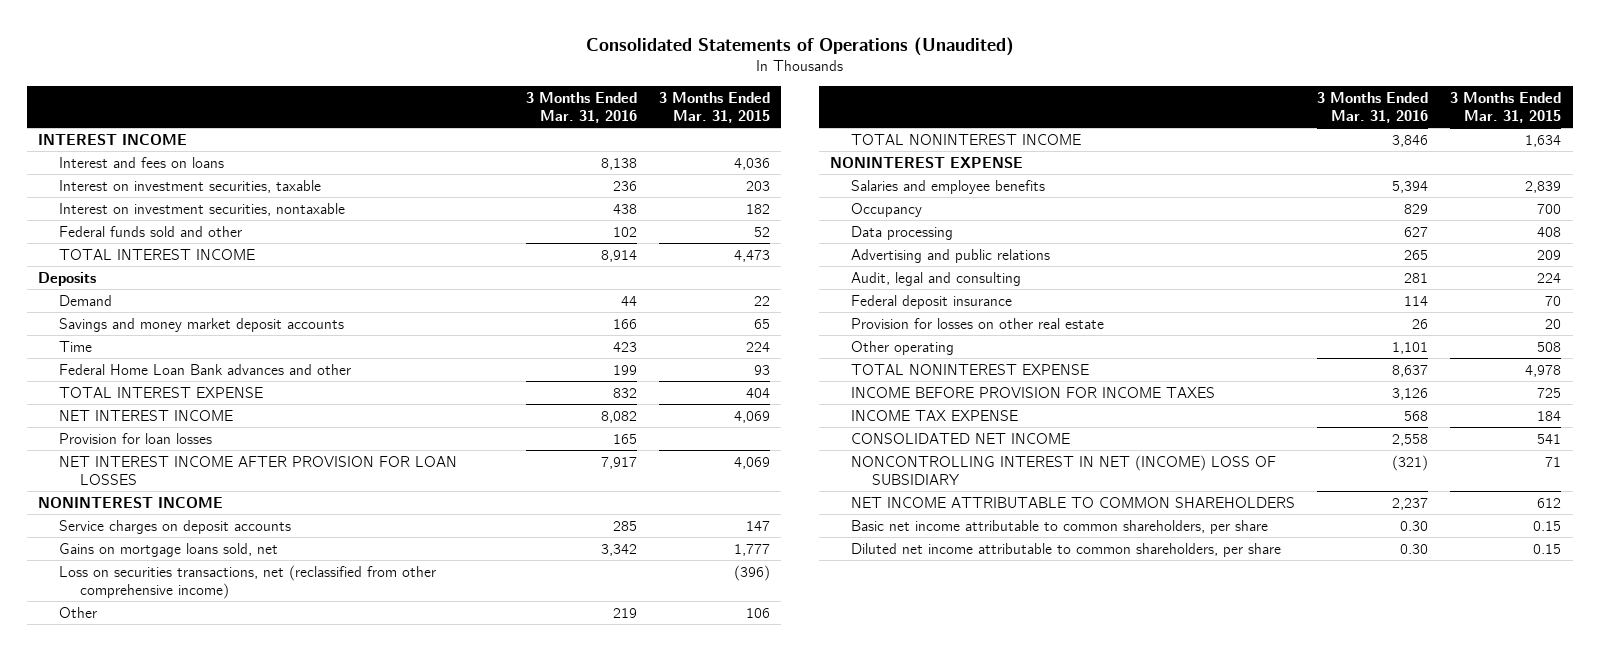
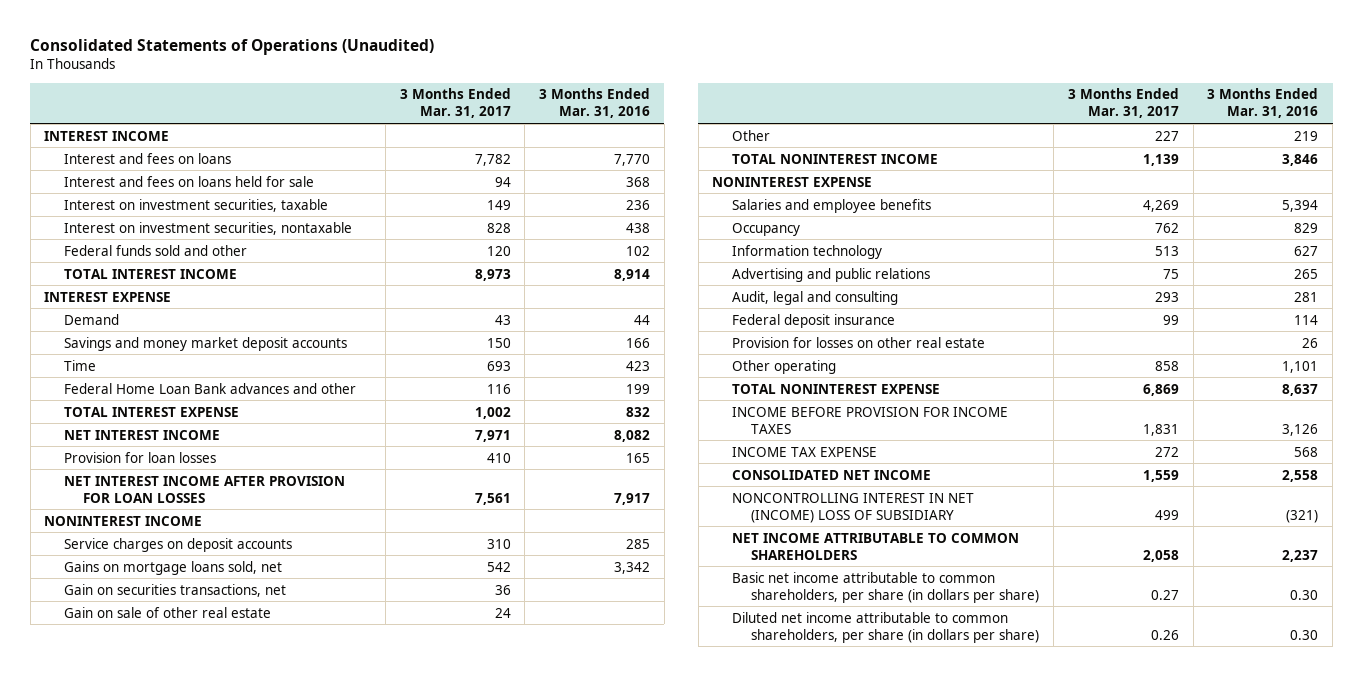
- | 3 Months Ended Mar. 31, 2016 | 3 Months Ended Mar. 31, 2015
+ | 3 Months Ended Mar. 31, 2017 | 3 Months Ended Mar. 31, 2016
- Interest and fees on loans | 8,138 | 4,036
+ Interest and fees on loans | 7,782 | 7,770
+ Interest and fees on loans held for sale | 94 | 368
- Deposits
+ INTEREST EXPENSE
- Loss on securities transactions, net (reclassified from other comprehensive income) | | (396)
+ Gain on securities transactions, net | 36 |
+ Gain on sale of other real estate | 24 |
- Data processing | 627 | 408
+ Information technology | 513 | 627
- Basic net income attributable to common shareholders, per share | 0.30 | 0.15
- Diluted net income attributable to common shareholders, per share | 0.30 | 0.15
+ Basic net income attributable to common shareholders, per share (in dollars per share) | 0.27 | 0.30
+ Diluted net income attributable to common shareholders, per share (in dollars per share) | 0.26 | 0.30

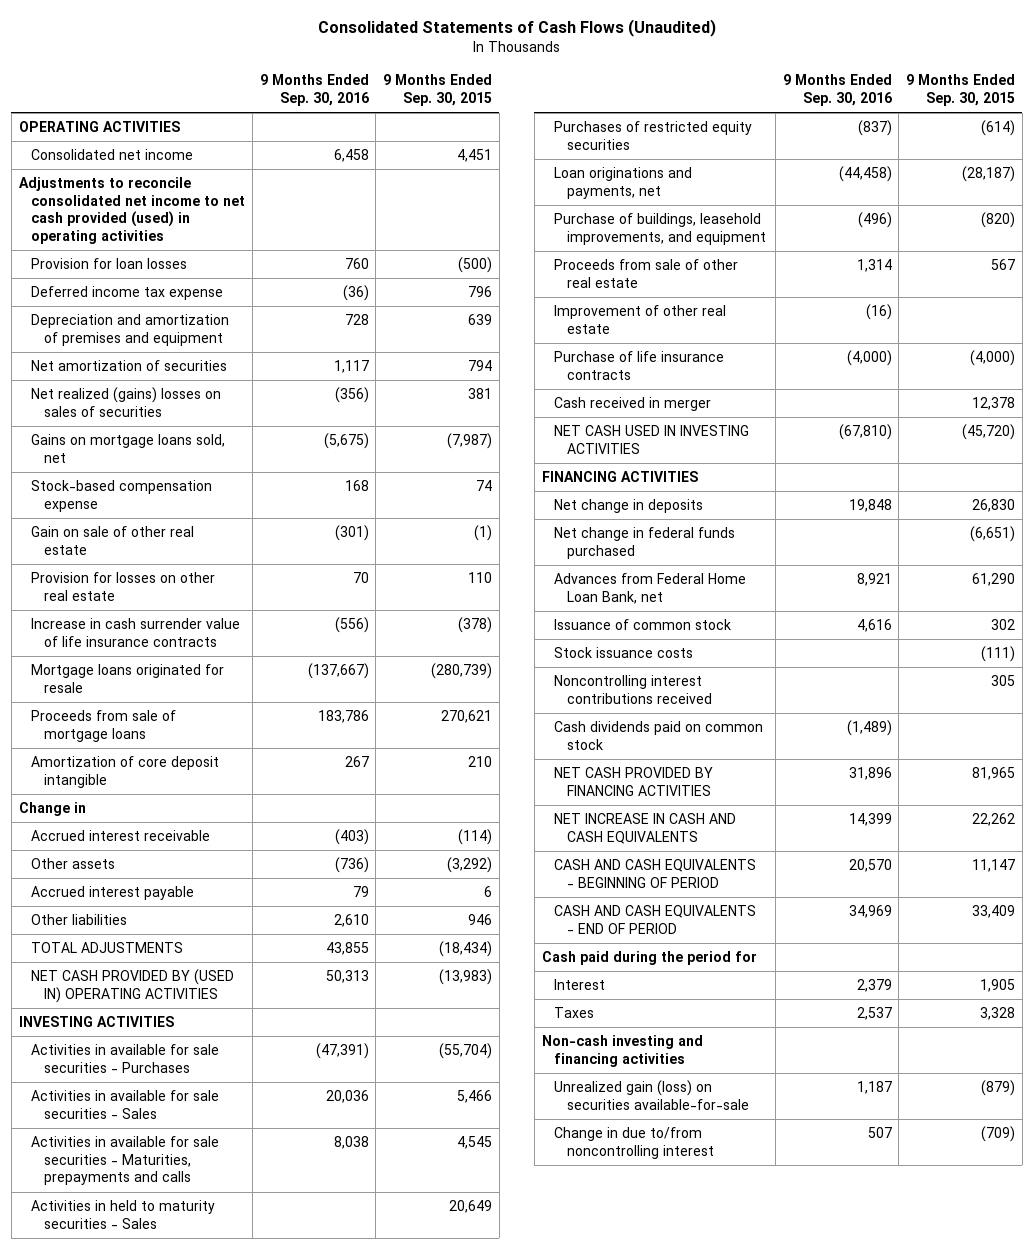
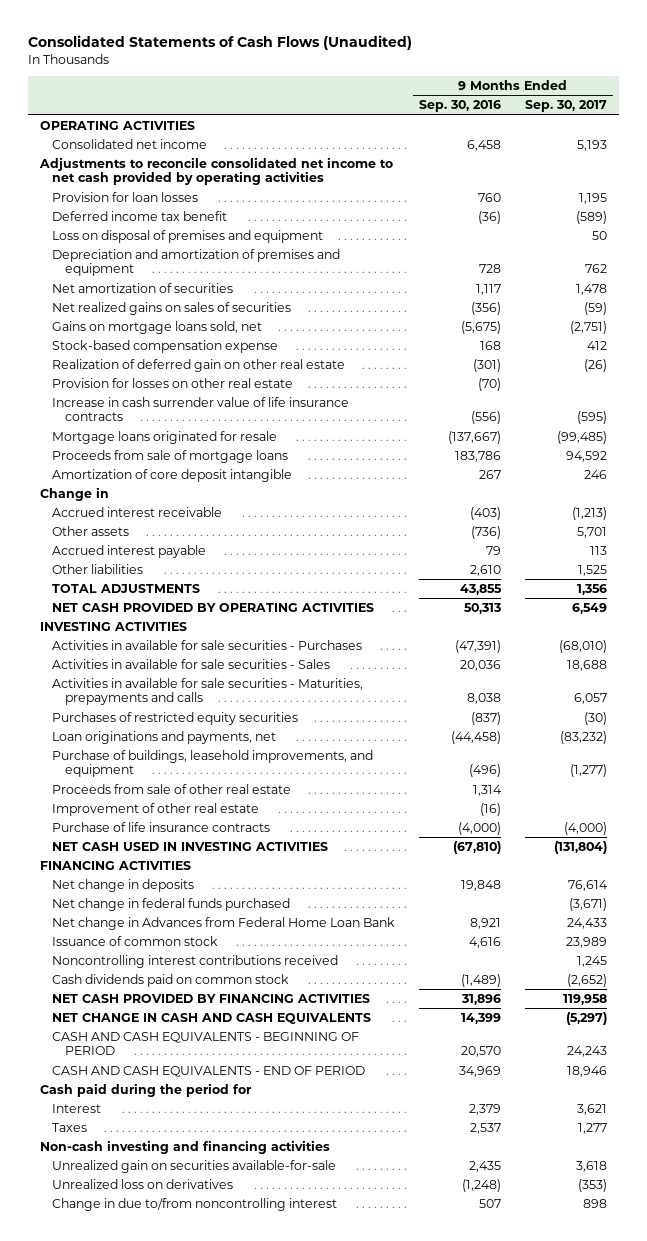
- | 9 Months Ended Sep. 30, 2016 | 9 Months Ended Sep. 30, 2015
+ | 9 Months Ended Sep. 30, 2016 | 9 Months Ended Sep. 30, 2017
- Adjustments to reconcile consolidated net income to net cash provided (used) in operating activities
+ Adjustments to reconcile consolidated net income to net cash provided by operating activities
- Deferred income tax expense | (36) | 796
+ Deferred income tax benefit | (36) | (589)
+ Loss on disposal of premises and equipment | | 50
- Net realized (gains) losses on sales of securities | (356) | 381
+ Net realized gains on sales of securities | (356) | (59)
- Gain on sale of other real estate | (301) | (1)
- Provision for losses on other real estate | 70 | 110
+ Realization of deferred gain on other real estate | (301) | (26)
+ Provision for losses on other real estate | (70) |
- NET CASH PROVIDED BY (USED IN) OPERATING ACTIVITIES | 50,313 | (13,983)
+ NET CASH PROVIDED BY OPERATING ACTIVITIES | 50,313 | 6,549
- Activities in held to maturity securities - Sales | | 20,649
- Cash received in merger | | 12,378
- Advances from Federal Home Loan Bank, net | 8,921 | 61,290
+ Net change in Advances from Federal Home Loan Bank | 8,921 | 24,433
- Stock issuance costs | | (111)
- NET INCREASE IN CASH AND CASH EQUIVALENTS | 14,399 | 22,262
+ NET CHANGE IN CASH AND CASH EQUIVALENTS | 14,399 | (5,297)
- Unrealized gain (loss) on securities available-for-sale | 1,187 | (879)
+ Unrealized gain on securities available-for-sale | 2,435 | 3,618
+ Unrealized loss on derivatives | (1,248) | (353)

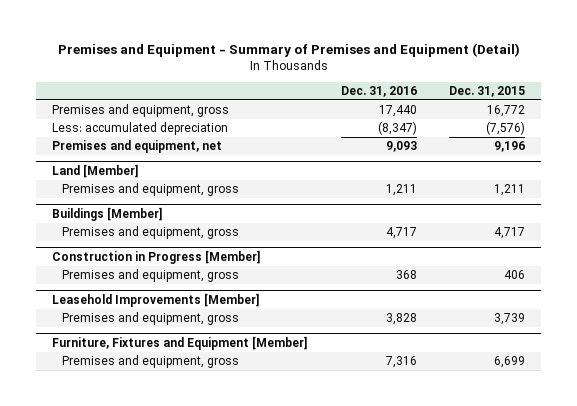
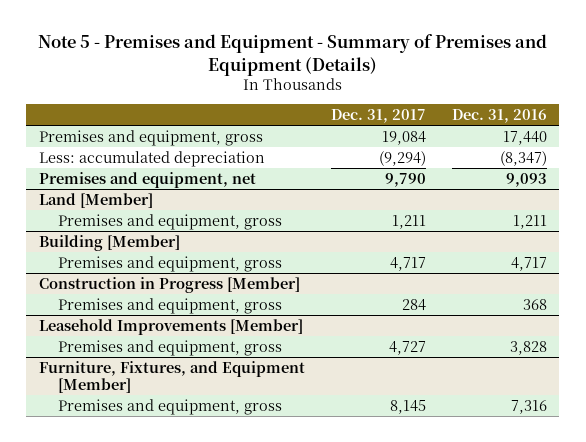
- Premises and Equipment - Summary of Premises and Equipment (Detail)
+ Note 5 - Premises and Equipment - Summary of Premises and Equipment (Details)
- | Dec. 31, 2016 | Dec. 31, 2015
+ | Dec. 31, 2017 | Dec. 31, 2016
- Buildings [Member]
+ Building [Member]
- Furniture, Fixtures and Equipment [Member]
+ Furniture, Fixtures, and Equipment [Member]

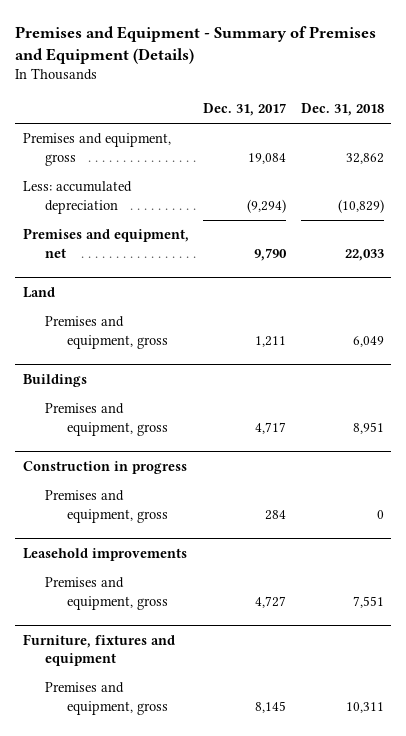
- Note 5 - Premises and Equipment - Summary of Premises and Equipment (Details)
+ Premises and Equipment - Summary of Premises and Equipment (Details)
- | Dec. 31, 2017 | Dec. 31, 2016
+ | Dec. 31, 2017 | Dec. 31, 2018
- Land [Member]
+ Land
- Building [Member]
+ Buildings
- Construction in Progress [Member]
+ Construction in progress
- Leasehold Improvements [Member]
+ Leasehold improvements
- Furniture, Fixtures, and Equipment [Member]
+ Furniture, fixtures and equipment

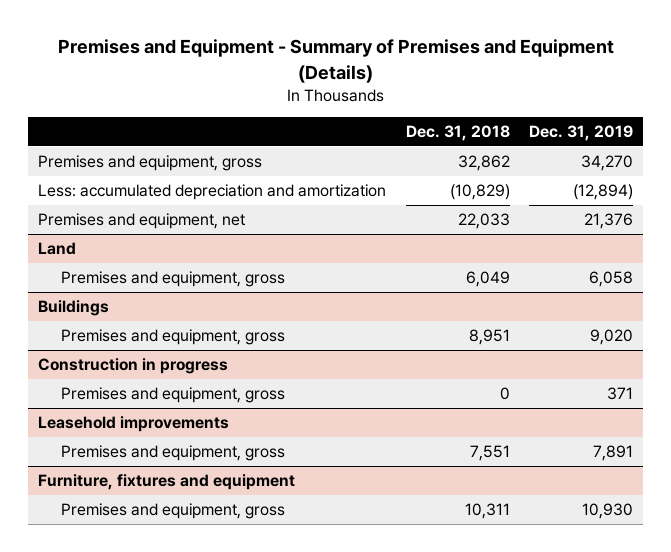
- | Dec. 31, 2017 | Dec. 31, 2018
+ | Dec. 31, 2018 | Dec. 31, 2019
- Less: accumulated depreciation | (9,294) | (10,829)
+ Less: accumulated depreciation and amortization | (10,829) | (12,894)

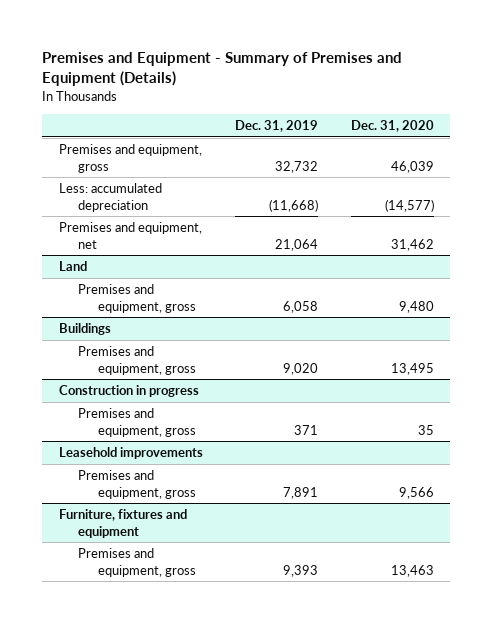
- | Dec. 31, 2018 | Dec. 31, 2019
+ | Dec. 31, 2019 | Dec. 31, 2020
- Premises and equipment, gross | 32,862 | 34,270
- Less: accumulated depreciation and amortization | (10,829) | (12,894)
- Premises and equipment, net | 22,033 | 21,376
+ Premises and equipment, gross | 32,732 | 46,039
+ Less: accumulated depreciation | (11,668) | (14,577)
+ Premises and equipment, net | 21,064 | 31,462
@ Furniture, fixtures and equipment
- Premises and equipment, gross | 10,311 | 10,930
+ Premises and equipment, gross | 9,393 | 13,463

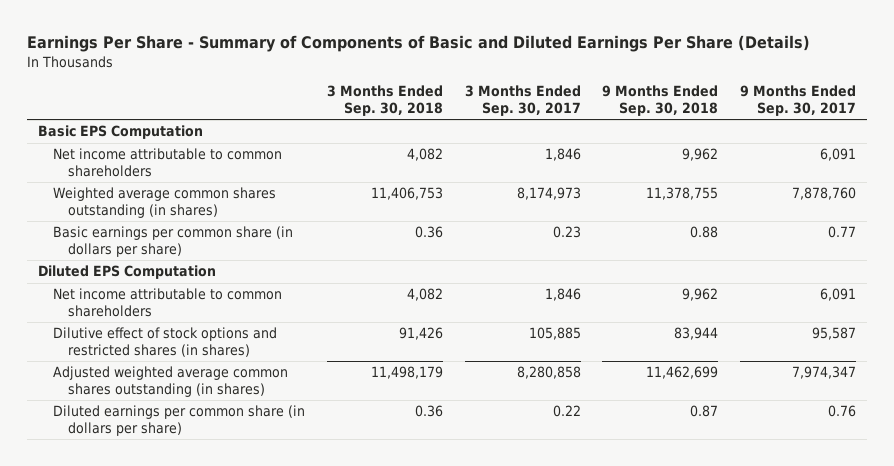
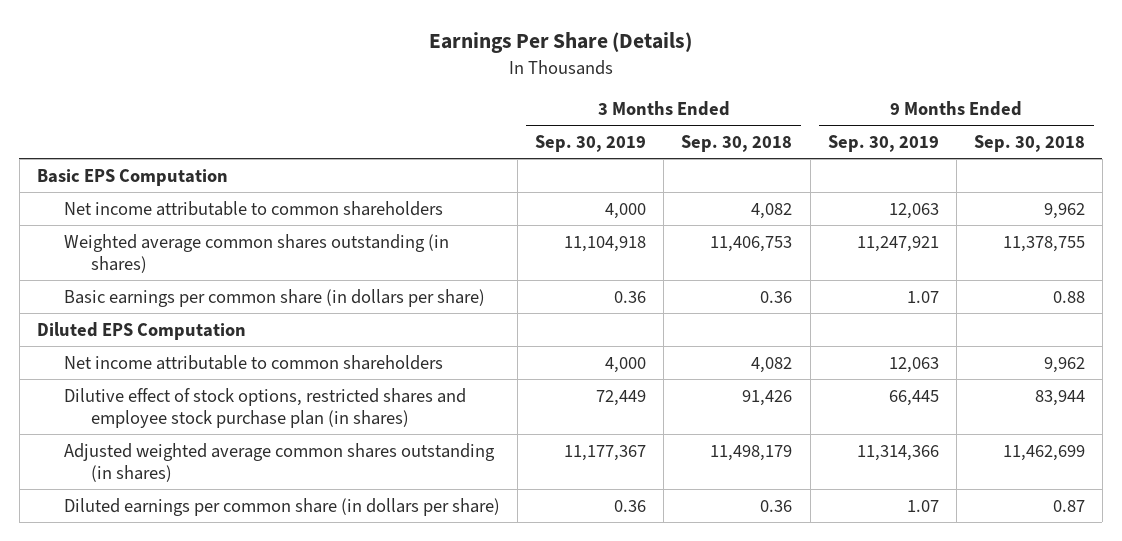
- Earnings Per Share - Summary of Components of Basic and Diluted Earnings Per Share (Details)
+ Earnings Per Share (Details)
- | 3 Months Ended Sep. 30, 2018 | 3 Months Ended Sep. 30, 2017 | 9 Months Ended Sep. 30, 2018 | 9 Months Ended Sep. 30, 2017
+ | 3 Months Ended Sep. 30, 2019 | 3 Months Ended Sep. 30, 2018 | 9 Months Ended Sep. 30, 2019 | 9 Months Ended Sep. 30, 2018
- Dilutive effect of stock options and restricted shares (in shares) | 91,426 | 105,885 | 83,944 | 95,587
+ Dilutive effect of stock options, restricted shares and employee stock purchase plan (in shares) | 72,449 | 91,426 | 66,445 | 83,944

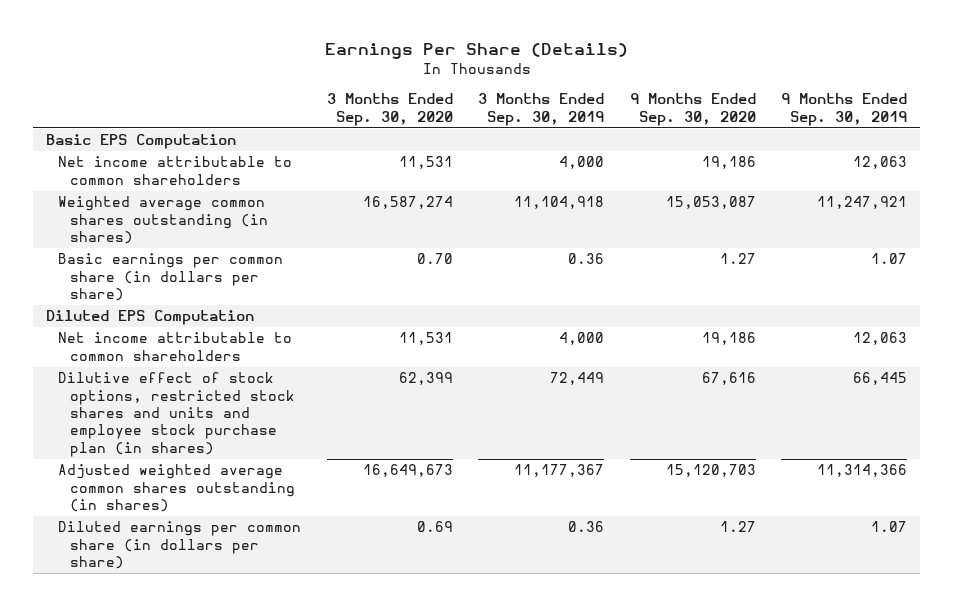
- | 3 Months Ended Sep. 30, 2019 | 3 Months Ended Sep. 30, 2018 | 9 Months Ended Sep. 30, 2019 | 9 Months Ended Sep. 30, 2018
+ | 3 Months Ended Sep. 30, 2020 | 3 Months Ended Sep. 30, 2019 | 9 Months Ended Sep. 30, 2020 | 9 Months Ended Sep. 30, 2019
- Dilutive effect of stock options, restricted shares and employee stock purchase plan (in shares) | 72,449 | 91,426 | 66,445 | 83,944
+ Dilutive effect of stock options, restricted stock shares and units and employee stock purchase plan (in shares) | 62,399 | 72,449 | 67,616 | 66,445

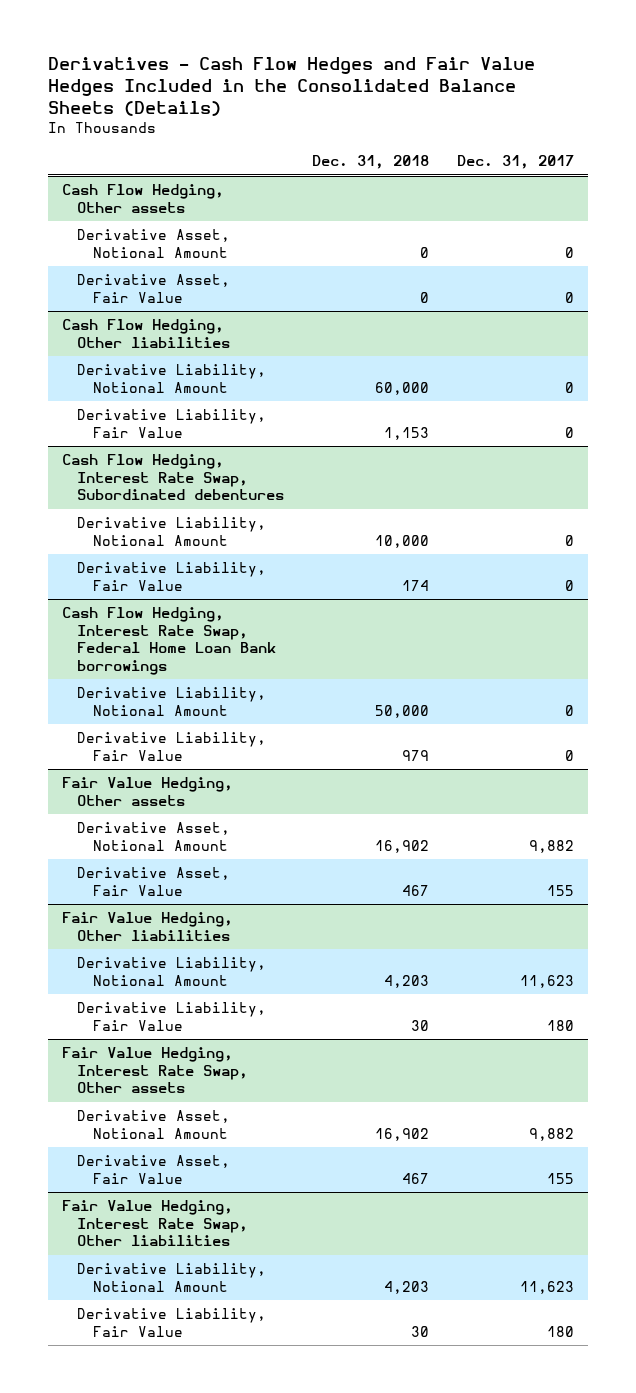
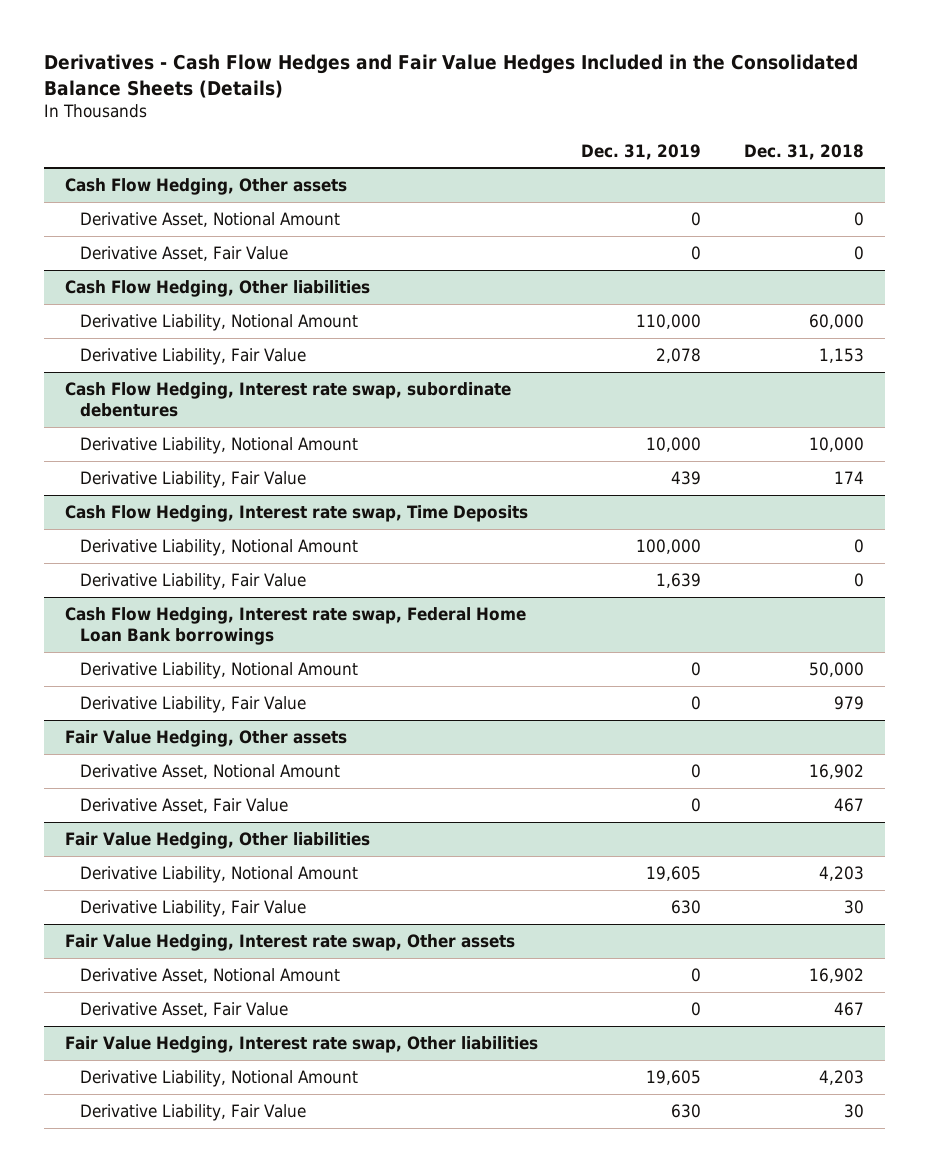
- | Dec. 31, 2018 | Dec. 31, 2017
+ | Dec. 31, 2019 | Dec. 31, 2018
- Cash Flow Hedging, Interest Rate Swap, Subordinated debentures
+ Cash Flow Hedging, Interest rate swap, subordinate debentures
- Cash Flow Hedging, Interest Rate Swap, Federal Home Loan Bank borrowings
+ Cash Flow Hedging, Interest rate swap, Time Deposits
+ Derivative Liability, Notional Amount | 100,000 | 0
+ Derivative Liability, Fair Value | 1,639 | 0
+ Cash Flow Hedging, Interest rate swap, Federal Home Loan Bank borrowings
- Fair Value Hedging, Interest Rate Swap, Other assets
+ Fair Value Hedging, Interest rate swap, Other assets
- Fair Value Hedging, Interest Rate Swap, Other liabilities
+ Fair Value Hedging, Interest rate swap, Other liabilities

